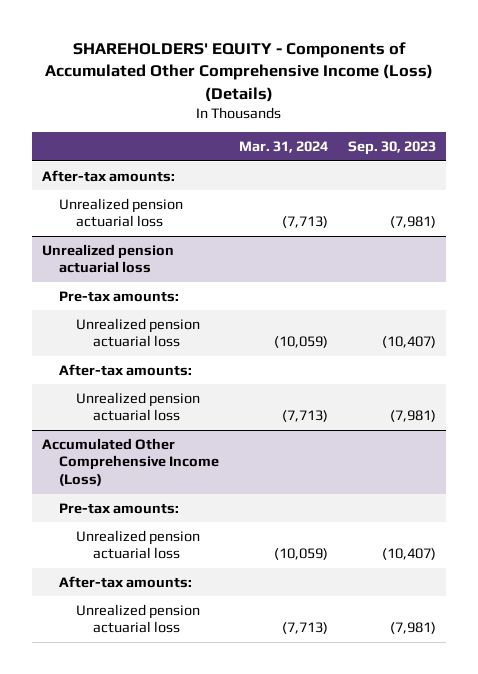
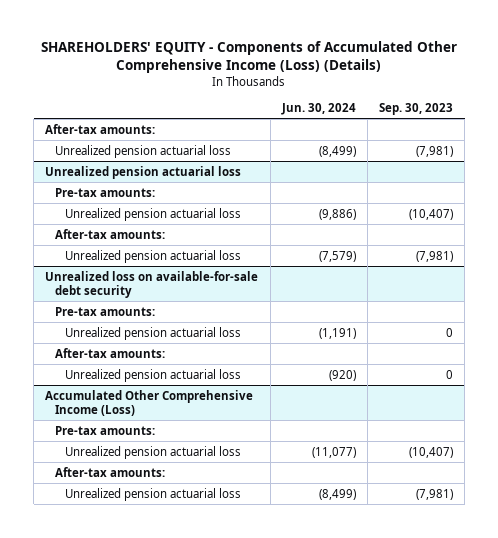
- | Mar. 31, 2024 | Sep. 30, 2023
+ | Jun. 30, 2024 | Sep. 30, 2023
+ Unrealized loss on available-for-sale debt security
+ Pre-tax amounts:
+ Unrealized pension actuarial loss | (1,191) | 0
+ After-tax amounts:
+ Unrealized pension actuarial loss | (920) | 0

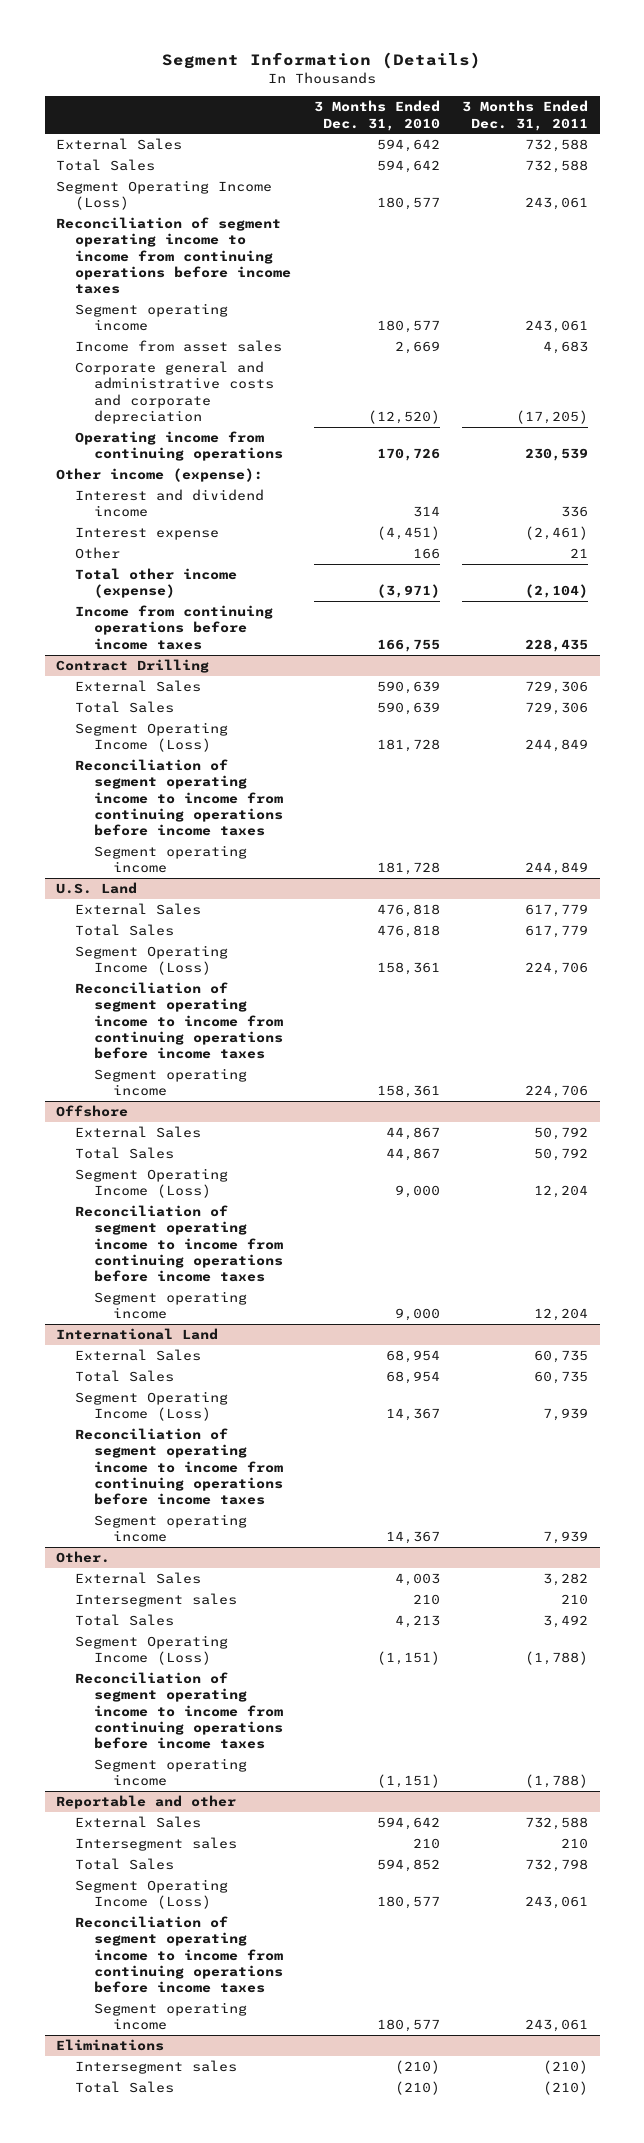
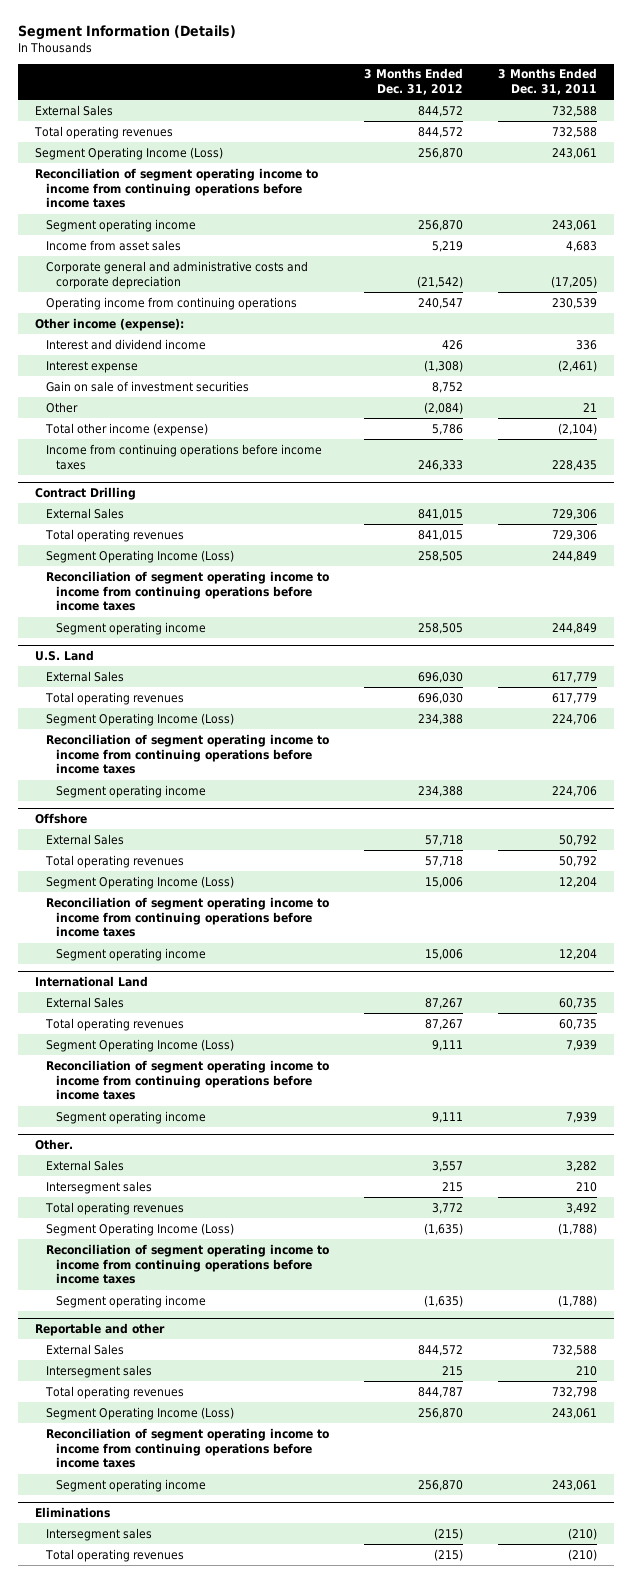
- | 3 Months Ended Dec. 31, 2010 | 3 Months Ended Dec. 31, 2011
+ | 3 Months Ended Dec. 31, 2012 | 3 Months Ended Dec. 31, 2011
- Total Sales | 594,642 | 732,588
+ Total operating revenues | 844,572 | 732,588
+ Gain on sale of investment securities | 8,752 |
@ Contract Drilling
- Total Sales | 590,639 | 729,306
+ Total operating revenues | 841,015 | 729,306
@ U.S. Land
- Total Sales | 476,818 | 617,779
+ Total operating revenues | 696,030 | 617,779
@ Offshore
- Total Sales | 44,867 | 50,792
+ Total operating revenues | 57,718 | 50,792
@ International Land
- Total Sales | 68,954 | 60,735
+ Total operating revenues | 87,267 | 60,735
@ Other.
- Total Sales | 4,213 | 3,492
+ Total operating revenues | 3,772 | 3,492
@ Reportable and other
- Total Sales | 594,852 | 732,798
+ Total operating revenues | 844,787 | 732,798
@ Eliminations
- Total Sales | (210) | (210)
+ Total operating revenues | (215) | (210)

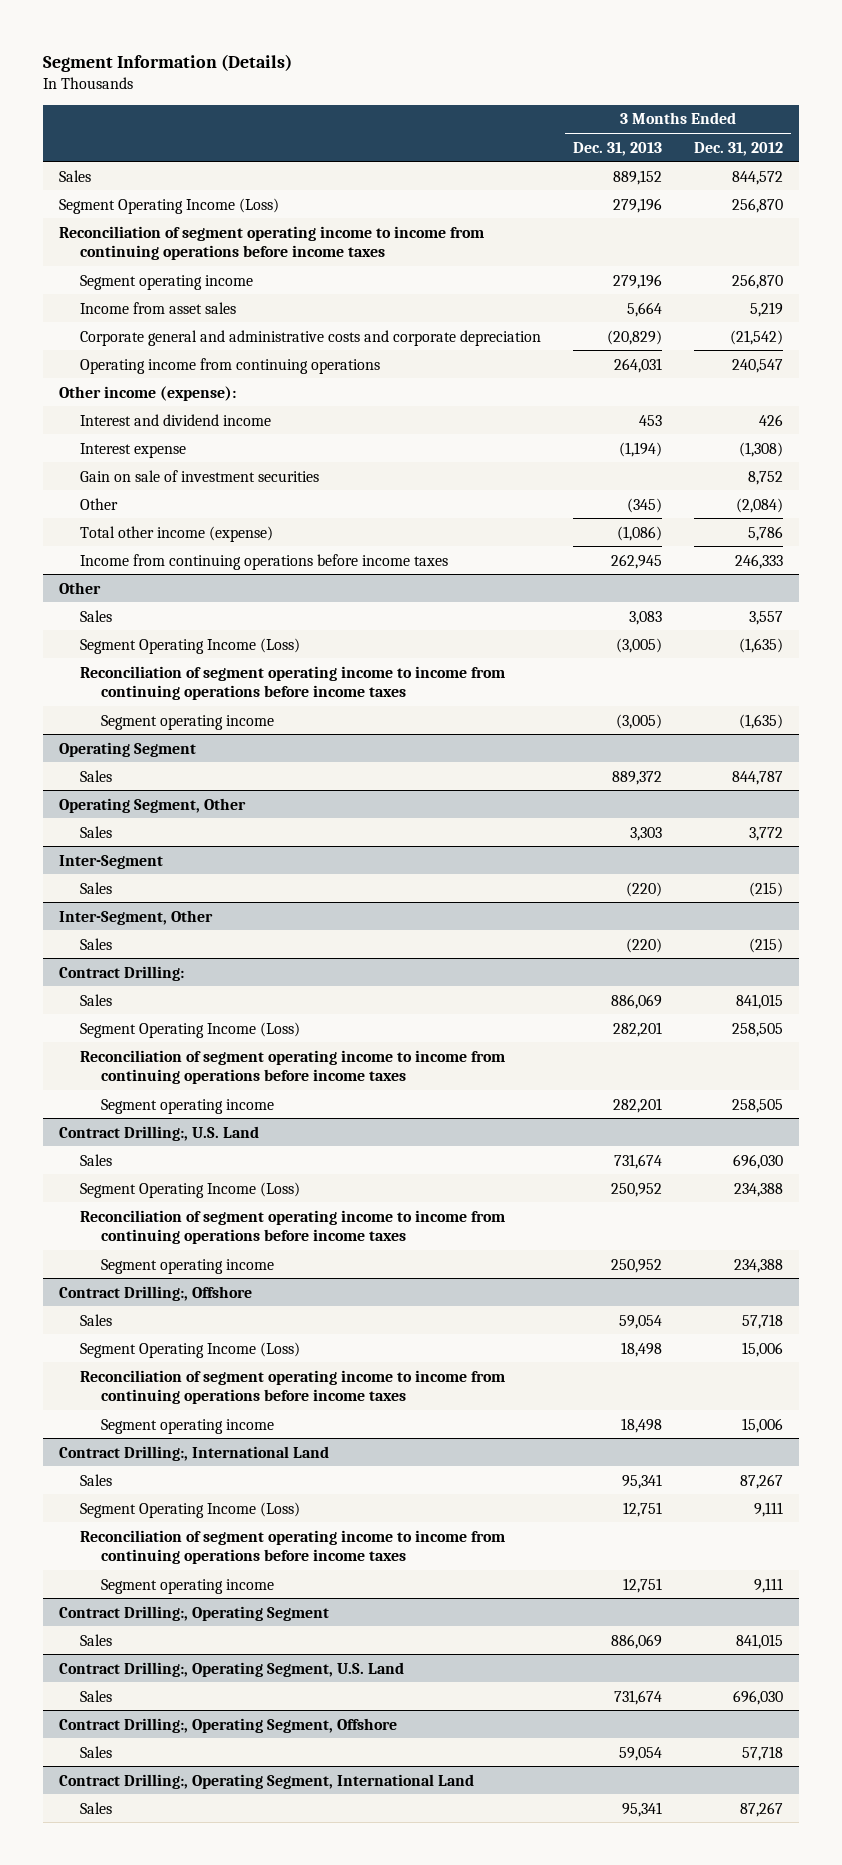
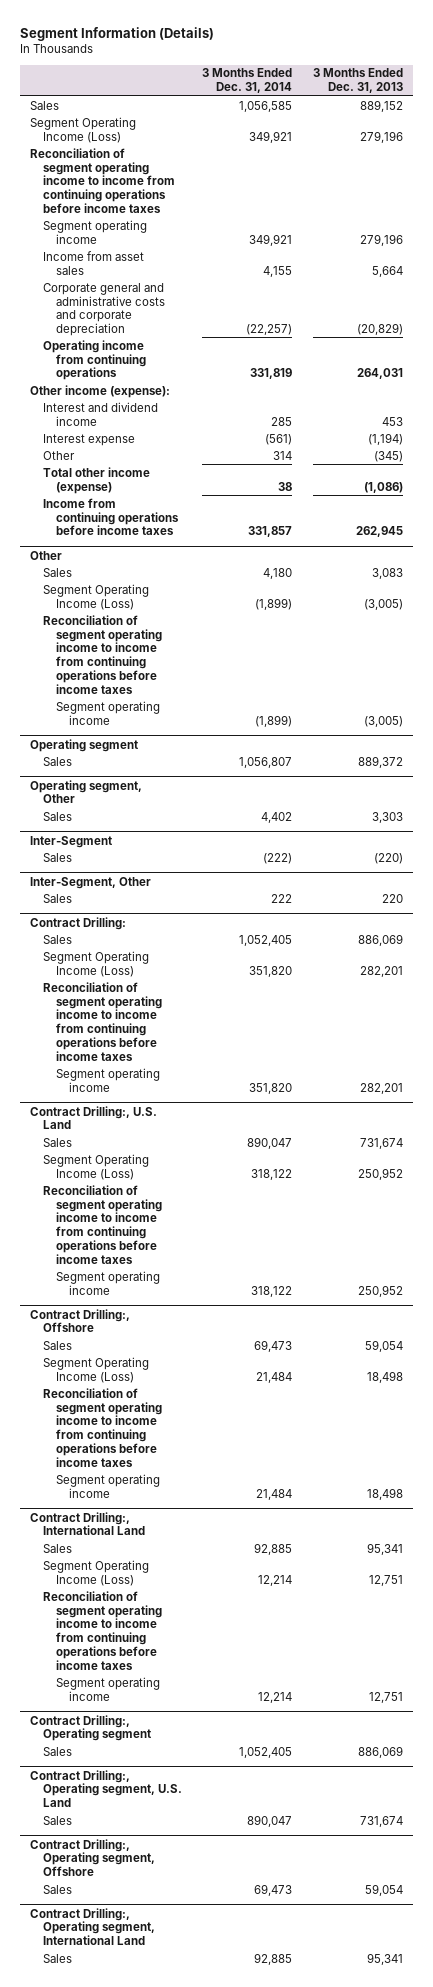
- | 3 Months Ended Dec. 31, 2013 | 3 Months Ended Dec. 31, 2012
+ | 3 Months Ended Dec. 31, 2014 | 3 Months Ended Dec. 31, 2013
- Gain on sale of investment securities | | 8,752
- Operating Segment
+ Operating segment
- Operating Segment, Other
+ Operating segment, Other
@ Inter-Segment, Other
- Sales | (220) | (215)
+ Sales | 222 | 220
- Contract Drilling:, Operating Segment
+ Contract Drilling:, Operating segment
- Contract Drilling:, Operating Segment, U.S. Land
+ Contract Drilling:, Operating segment, U.S. Land
- Contract Drilling:, Operating Segment, Offshore
+ Contract Drilling:, Operating segment, Offshore
- Contract Drilling:, Operating Segment, International Land
+ Contract Drilling:, Operating segment, International Land

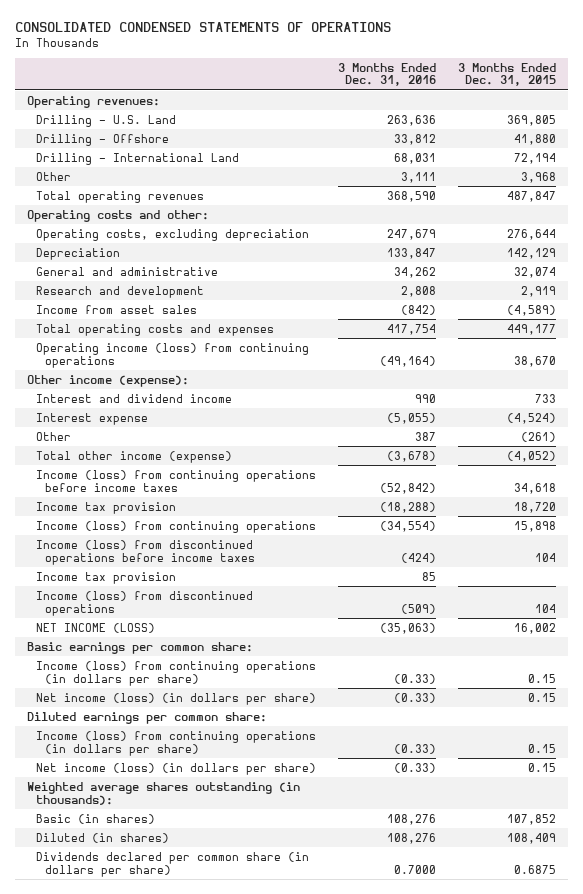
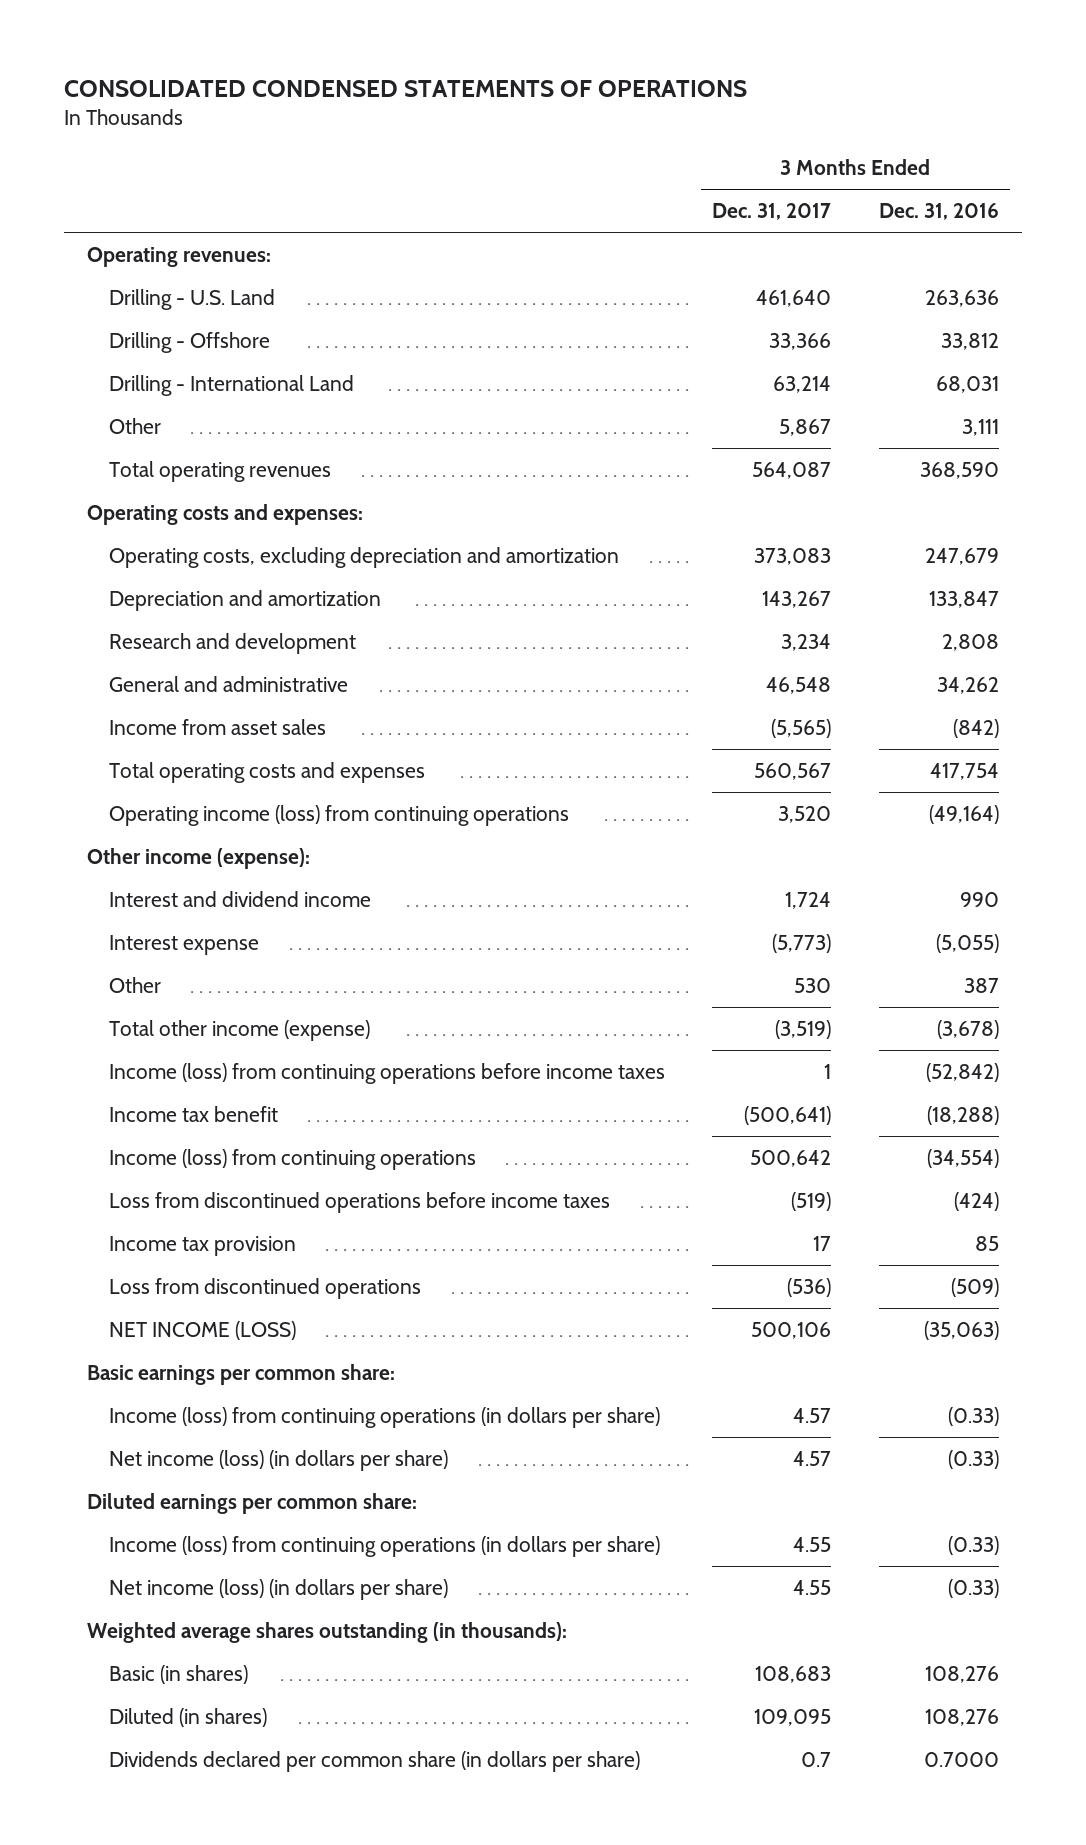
- | 3 Months Ended Dec. 31, 2016 | 3 Months Ended Dec. 31, 2015
+ | 3 Months Ended Dec. 31, 2017 | 3 Months Ended Dec. 31, 2016
- Operating costs and other:
- Operating costs, excluding depreciation | 247,679 | 276,644
- Depreciation | 133,847 | 142,129
+ Operating costs and expenses:
+ Operating costs, excluding depreciation and amortization | 373,083 | 247,679
+ Depreciation and amortization | 143,267 | 133,847
moved down: General and administrative | 46,548 | 34,262
- Income tax provision | (18,288) | 18,720
+ Income tax benefit | (500,641) | (18,288)
- Income (loss) from discontinued operations before income taxes | (424) | 104
+ Loss from discontinued operations before income taxes | (519) | (424)
- Income (loss) from discontinued operations | (509) | 104
+ Loss from discontinued operations | (536) | (509)

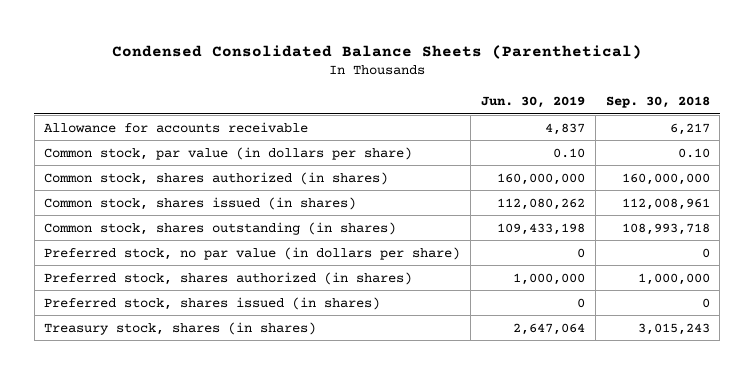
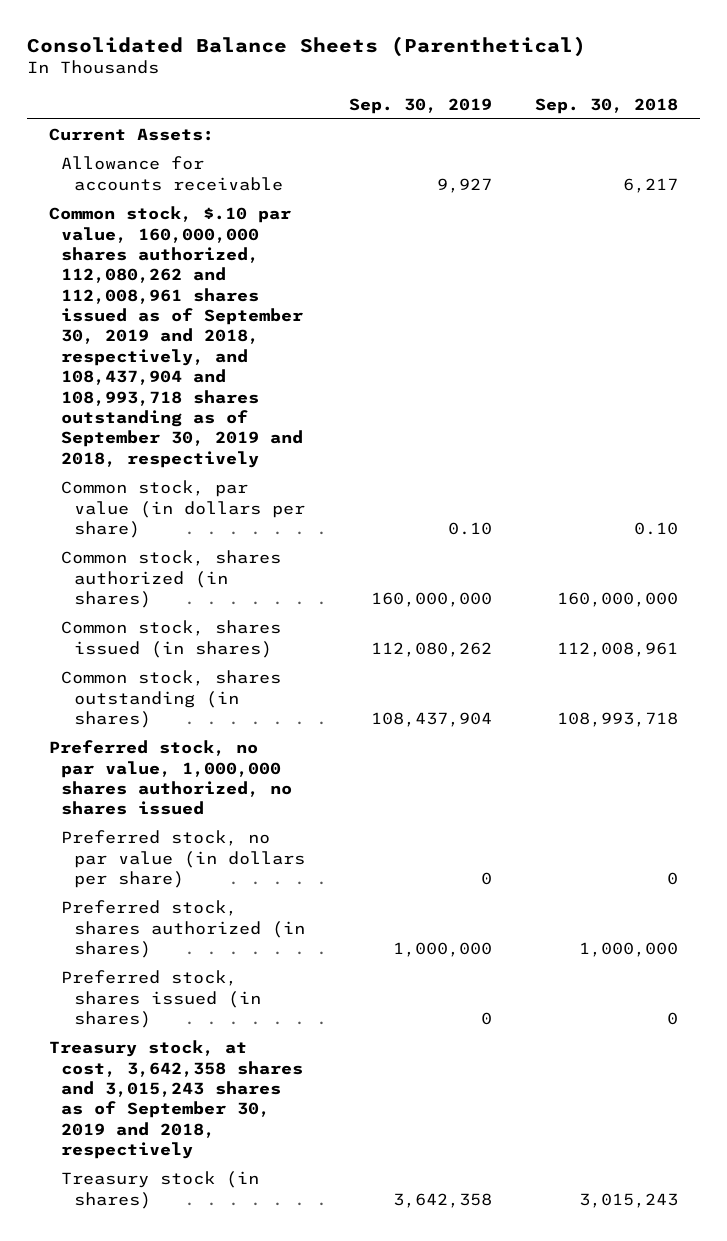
- Condensed Consolidated Balance Sheets (Parenthetical)
+ Consolidated Balance Sheets (Parenthetical)
- | Jun. 30, 2019 | Sep. 30, 2018
+ | Sep. 30, 2019 | Sep. 30, 2018
+ Current Assets:
+ Common stock, $.10 par value, 160,000,000 shares authorized, 112,080,262 and 112,008,961 shares issued as of September 30, 2019 and 2018, respectively, and 108,437,904 and 108,993,718 shares outstanding as of September 30, 2019 and 2018, respectively
+ Preferred stock, no par value, 1,000,000 shares authorized, no shares issued
- Treasury stock, shares (in shares) | 2,647,064 | 3,015,243
+ Treasury stock, at cost, 3,642,358 shares and 3,015,243 shares as of September 30, 2019 and 2018, respectively
+ Treasury stock (in shares) | 3,642,358 | 3,015,243

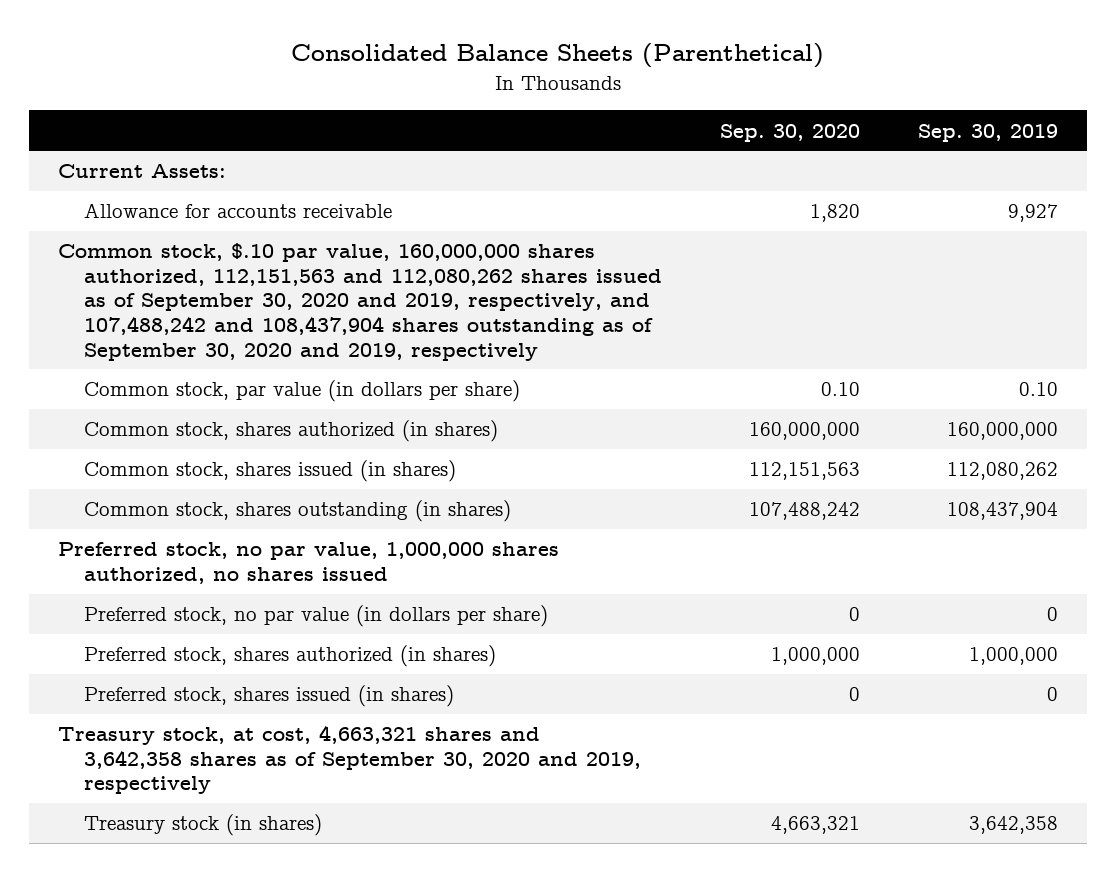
- | Sep. 30, 2019 | Sep. 30, 2018
+ | Sep. 30, 2020 | Sep. 30, 2019
- Common stock, $.10 par value, 160,000,000 shares authorized, 112,080,262 and 112,008,961 shares issued as of September 30, 2019 and 2018, respectively, and 108,437,904 and 108,993,718 shares outstanding as of September 30, 2019 and 2018, respectively
+ Common stock, $.10 par value, 160,000,000 shares authorized, 112,151,563 and 112,080,262 shares issued as of September 30, 2020 and 2019, respectively, and 107,488,242 and 108,437,904 shares outstanding as of September 30, 2020 and 2019, respectively
- Treasury stock, at cost, 3,642,358 shares and 3,015,243 shares as of September 30, 2019 and 2018, respectively
+ Treasury stock, at cost, 4,663,321 shares and 3,642,358 shares as of September 30, 2020 and 2019, respectively

